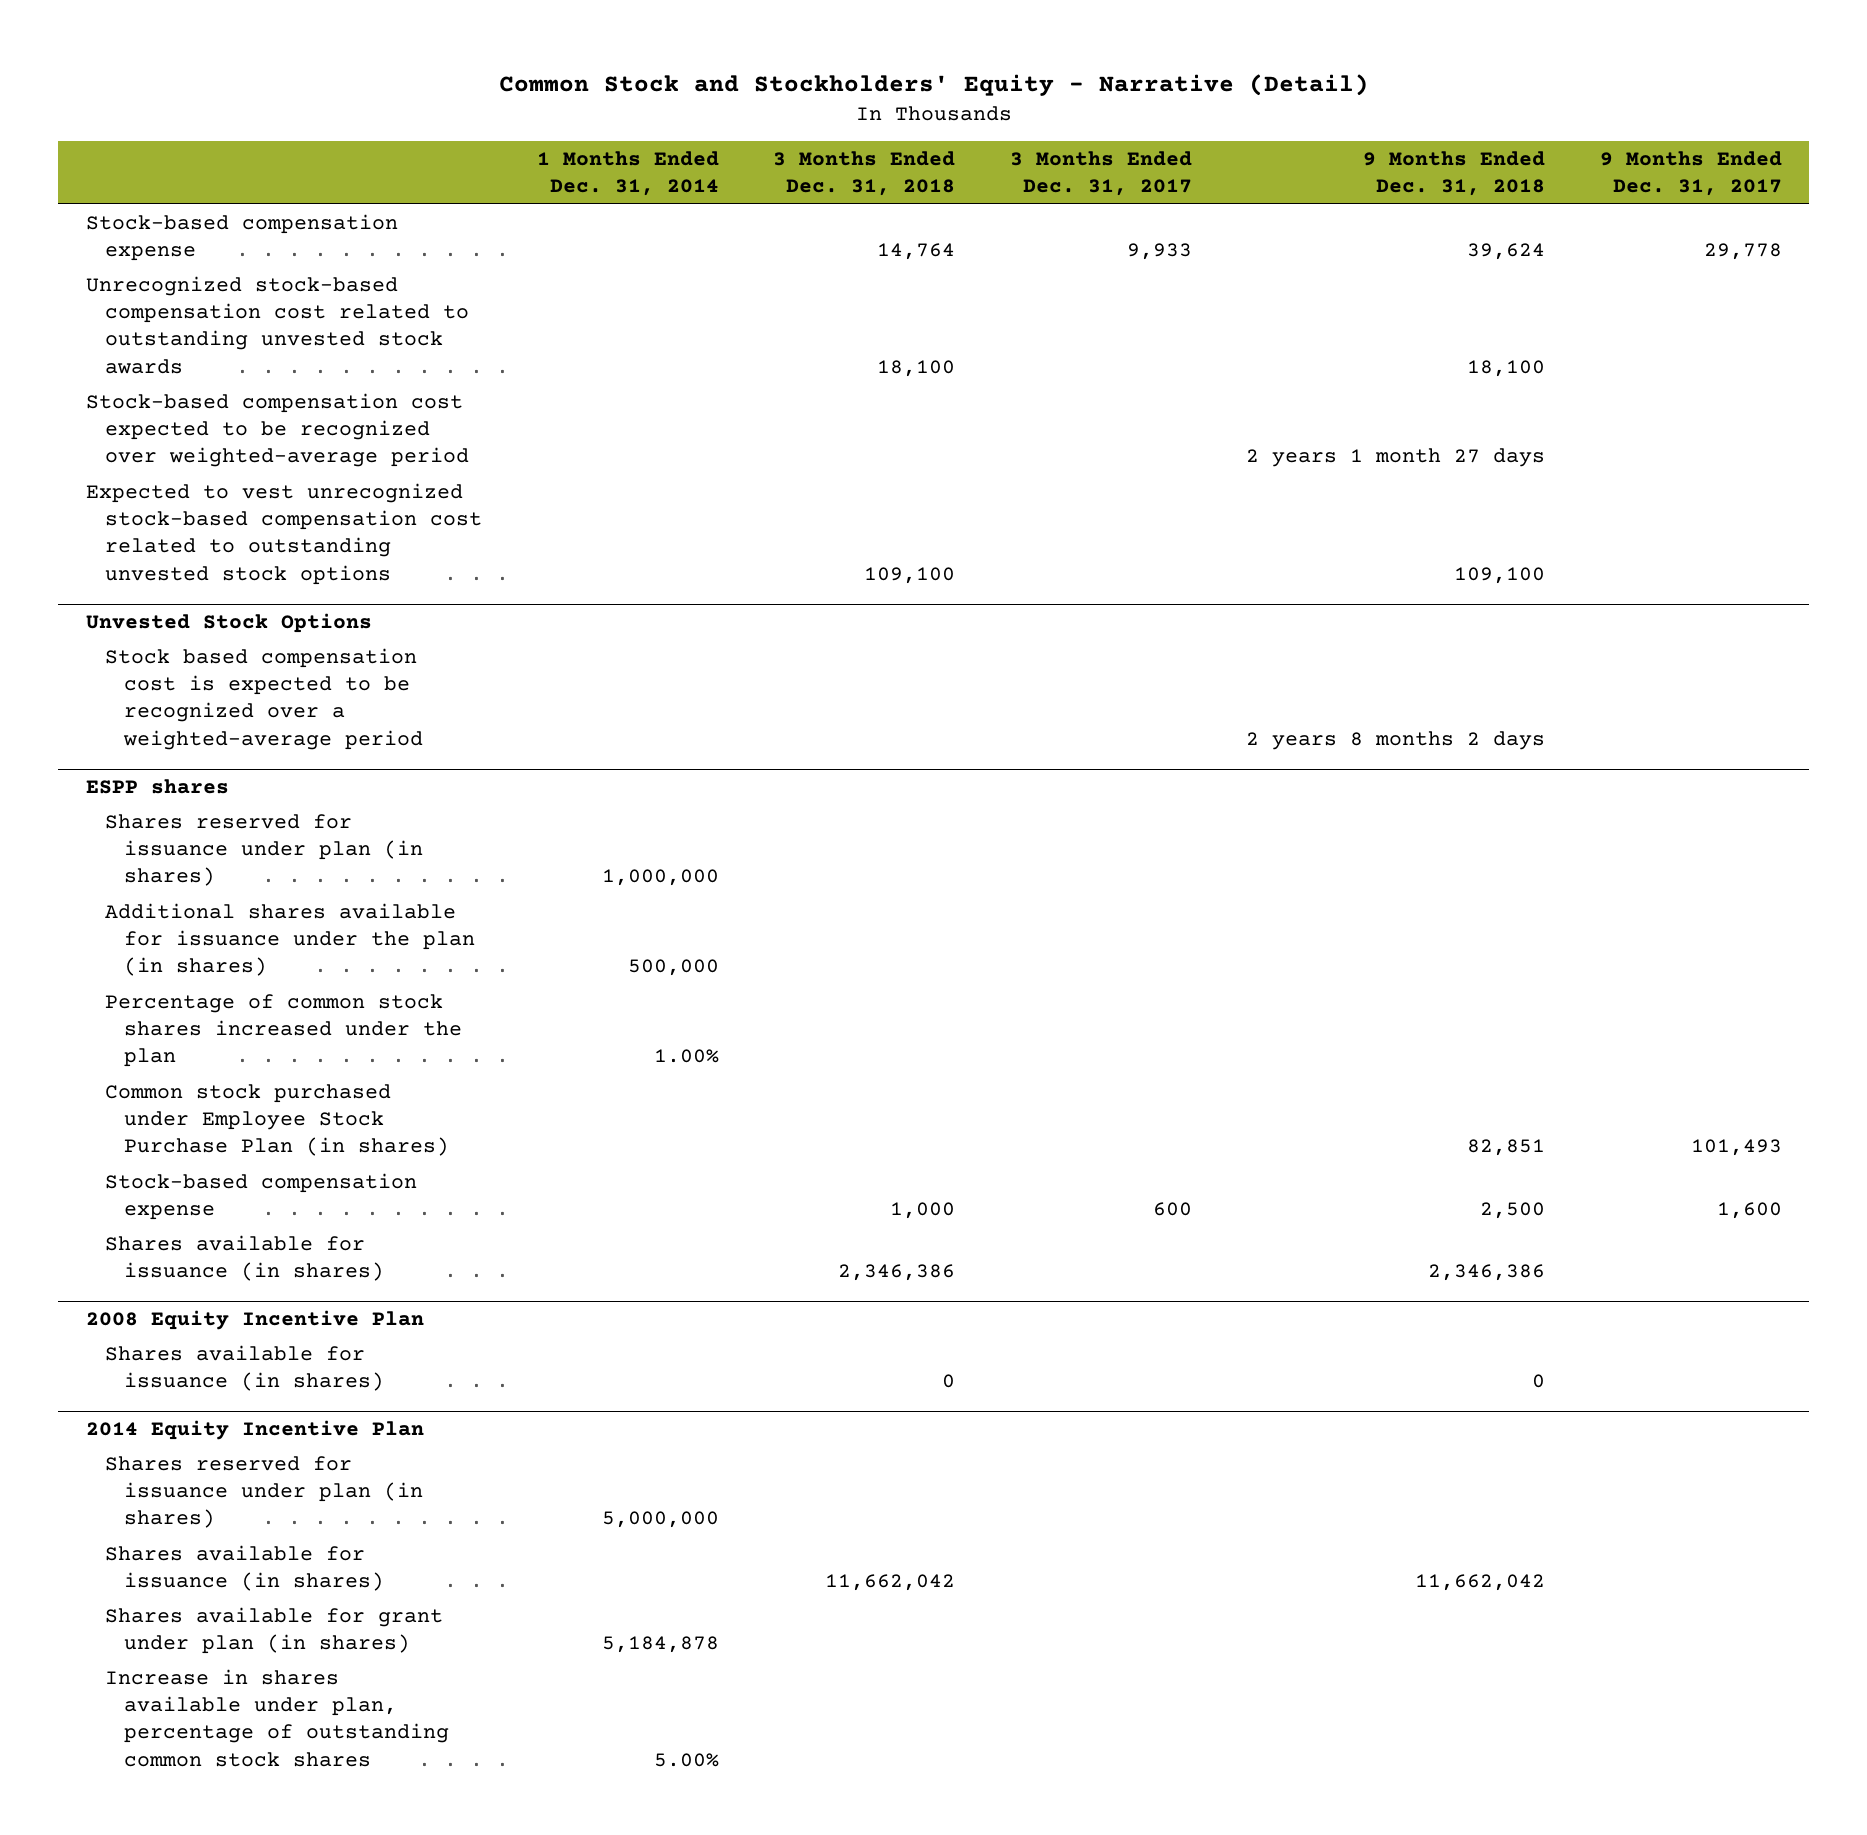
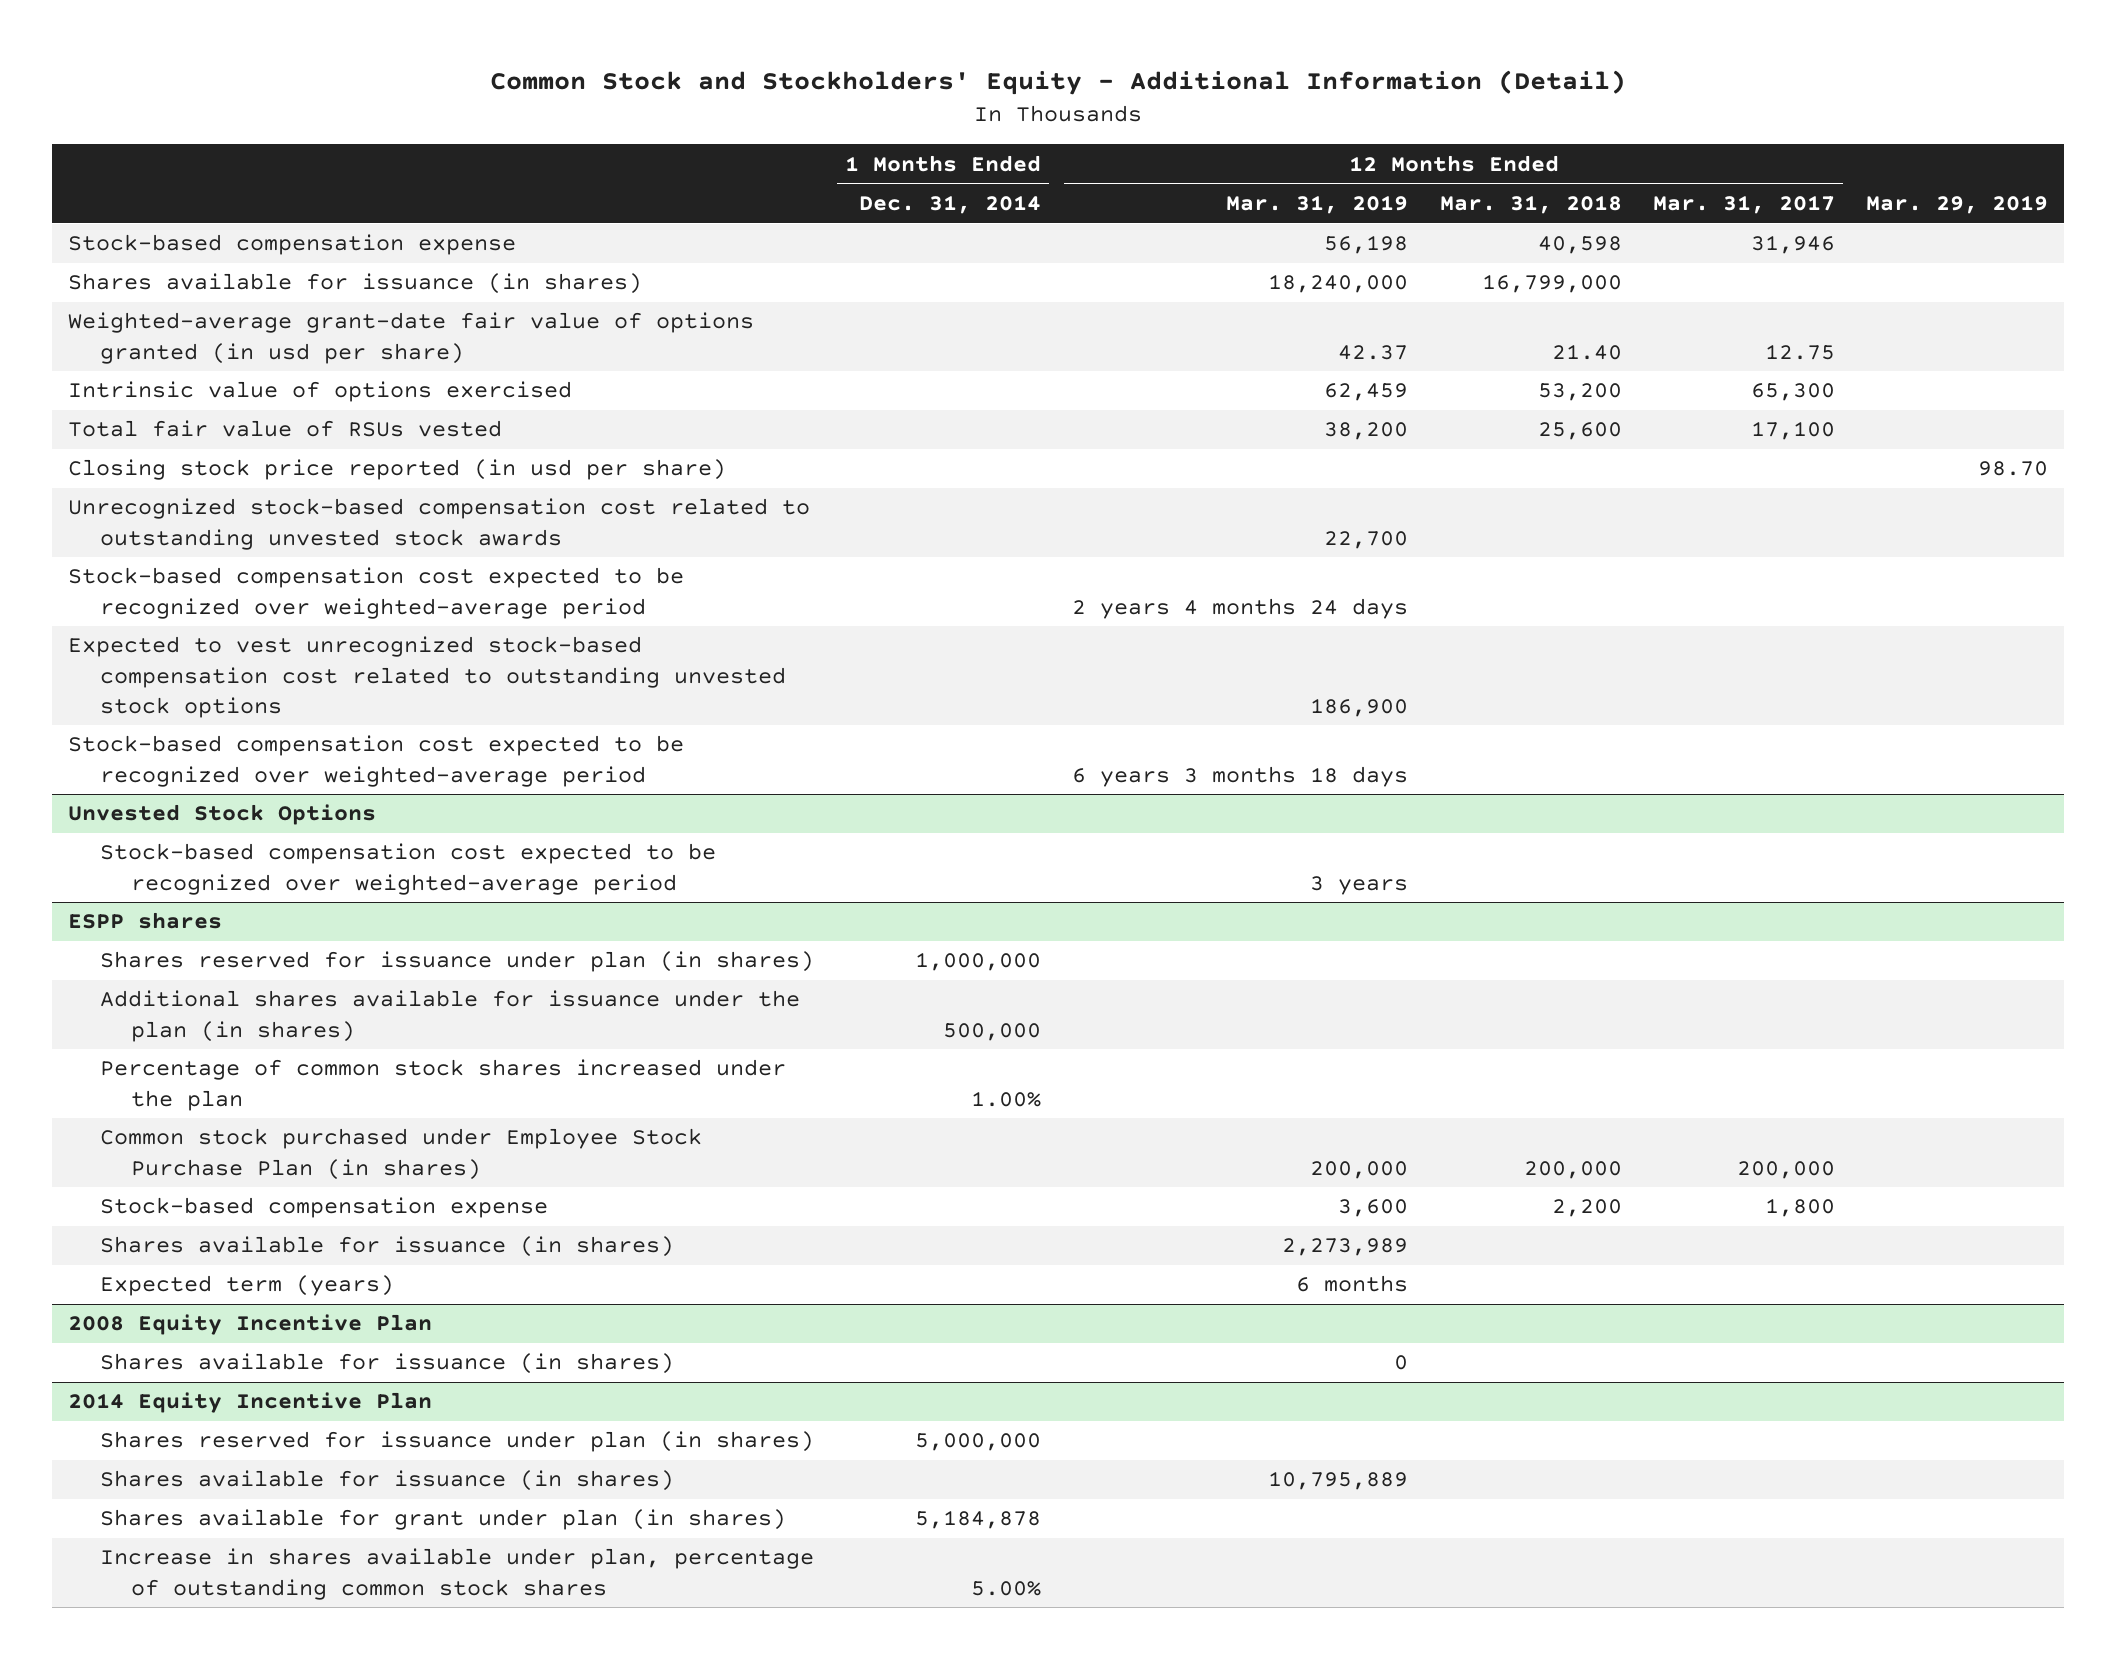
- Common Stock and Stockholders' Equity - Narrative (Detail)
+ Common Stock and Stockholders' Equity - Additional Information (Detail)
- | 1 Months Ended Dec. 31, 2014 | 3 Months Ended Dec. 31, 2018 | 3 Months Ended Dec. 31, 2017 | 9 Months Ended Dec. 31, 2018 | 9 Months Ended Dec. 31, 2017
+ | 1 Months Ended Dec. 31, 2014 | 12 Months Ended Mar. 31, 2019 | 12 Months Ended Mar. 31, 2018 | 12 Months Ended Mar. 31, 2017 | Mar. 29, 2019
+ Shares available for issuance (in shares) | | 18,240,000 | 16,799,000 | |
+ Weighted-average grant-date fair value of options granted (in usd per share) | | 42.37 | 21.40 | 12.75 |
+ Intrinsic value of options exercised | | 62,459 | 53,200 | 65,300 |
+ Total fair value of RSUs vested | | 38,200 | 25,600 | 17,100 |
+ Closing stock price reported (in usd per share) | | | | | 98.70
+ Stock-based compensation cost expected to be recognized over weighted-average period | | 6 years 3 months 18 days | | |
@ Unvested Stock Options
- Stock based compensation cost is expected to be recognized over a weighted-average period | | | | 2 years 8 months 2 days |
+ Stock-based compensation cost expected to be recognized over weighted-average period | | 3 years | | |
@ ESPP shares
+ Expected term (years) | | 6 months | | |

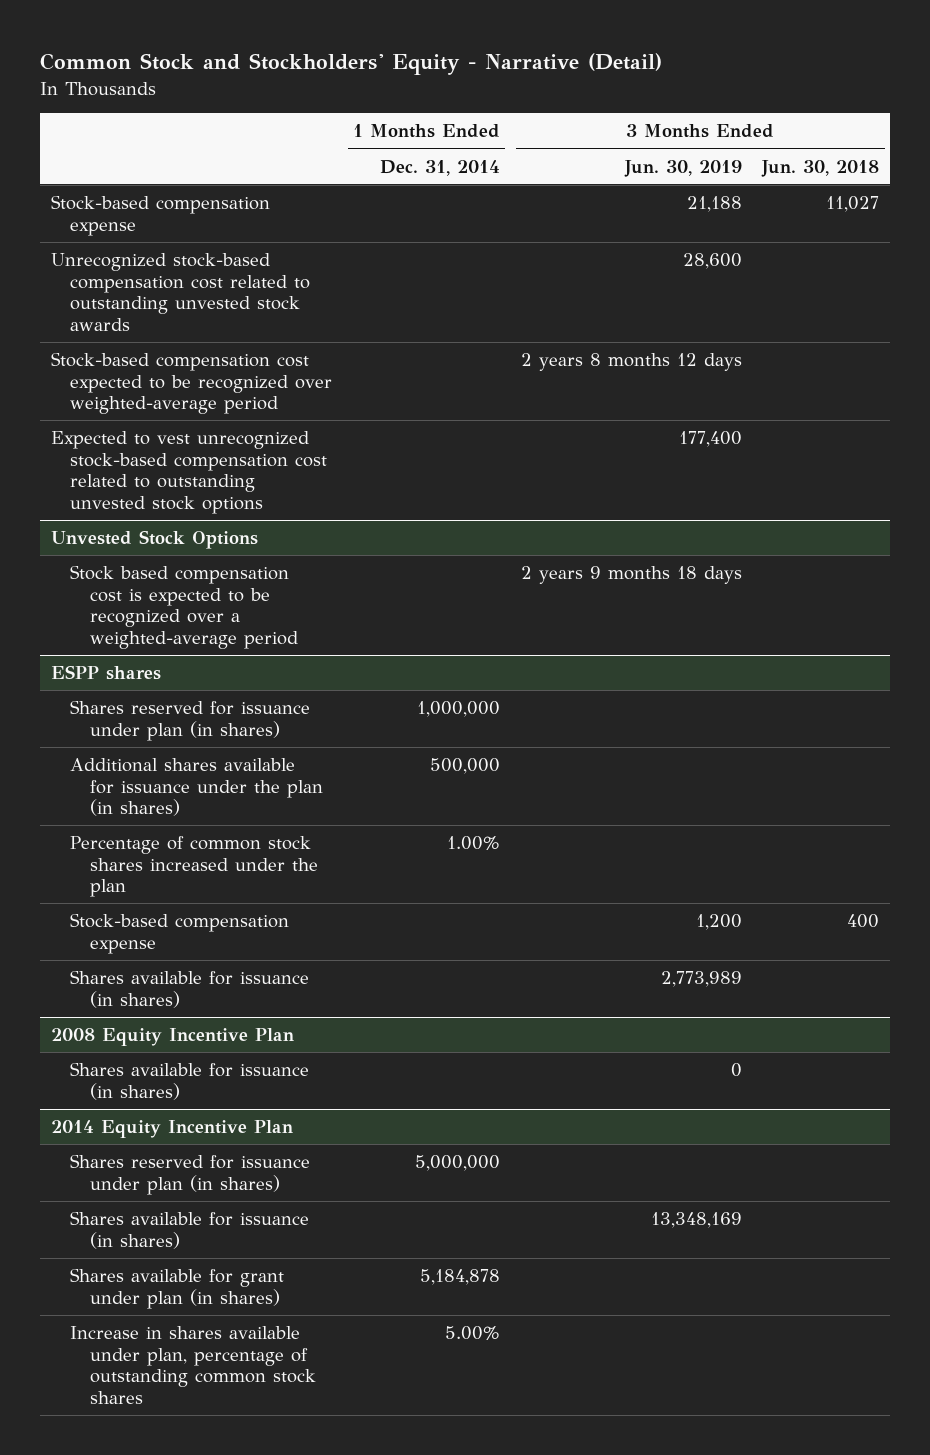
- Common Stock and Stockholders' Equity - Additional Information (Detail)
+ Common Stock and Stockholders' Equity - Narrative (Detail)
- | 1 Months Ended Dec. 31, 2014 | 12 Months Ended Mar. 31, 2019 | 12 Months Ended Mar. 31, 2018 | 12 Months Ended Mar. 31, 2017 | Mar. 29, 2019
+ | 1 Months Ended Dec. 31, 2014 | 3 Months Ended Jun. 30, 2019 | 3 Months Ended Jun. 30, 2018
- Shares available for issuance (in shares) | | 18,240,000 | 16,799,000 | |
- Weighted-average grant-date fair value of options granted (in usd per share) | | 42.37 | 21.40 | 12.75 |
- Intrinsic value of options exercised | | 62,459 | 53,200 | 65,300 |
- Total fair value of RSUs vested | | 38,200 | 25,600 | 17,100 |
- Closing stock price reported (in usd per share) | | | | | 98.70
- Stock-based compensation cost expected to be recognized over weighted-average period | | 6 years 3 months 18 days | | |
@ Unvested Stock Options
- Stock-based compensation cost expected to be recognized over weighted-average period | | 3 years | | |
+ Stock based compensation cost is expected to be recognized over a weighted-average period | | 2 years 9 months 18 days |
@ ESPP shares
- Common stock purchased under Employee Stock Purchase Plan (in shares) | | 200,000 | 200,000 | 200,000 |
- Expected term (years) | | 6 months | | |

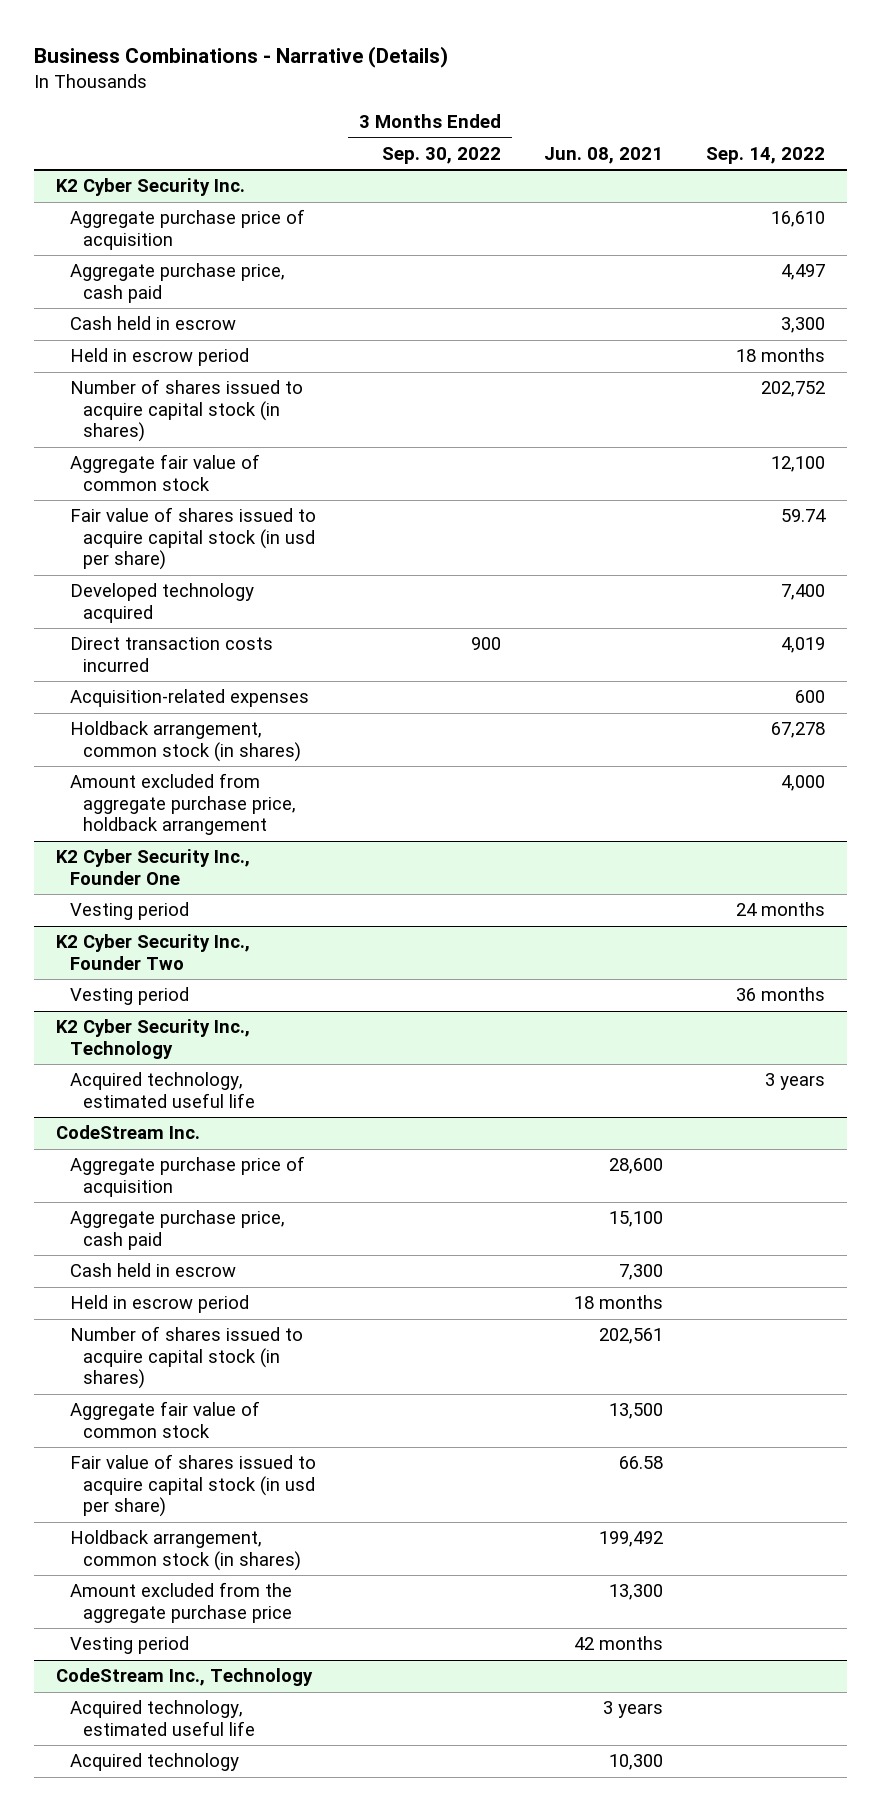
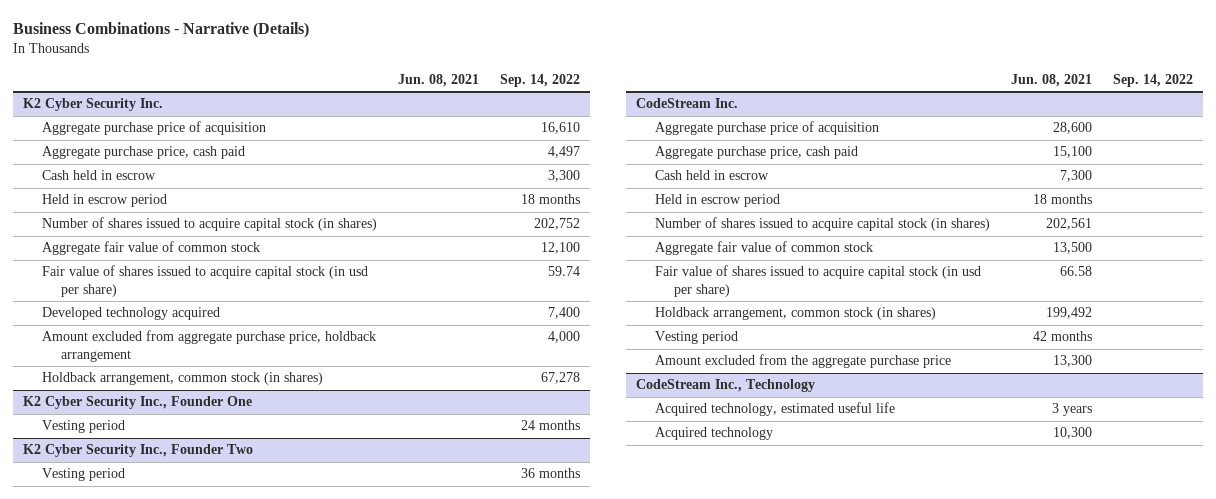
- | 3 Months Ended Sep. 30, 2022 | Jun. 08, 2021 | Sep. 14, 2022
+ | Jun. 08, 2021 | Sep. 14, 2022
@ K2 Cyber Security Inc.
- Direct transaction costs incurred | 900 | | 4,019
- Acquisition-related expenses | | | 600
moved down: Holdback arrangement, common stock (in shares) | | 67,278
- K2 Cyber Security Inc., Technology
- Acquired technology, estimated useful life | | | 3 years
@ CodeStream Inc.
moved down: Amount excluded from the aggregate purchase price | 13,300 |

